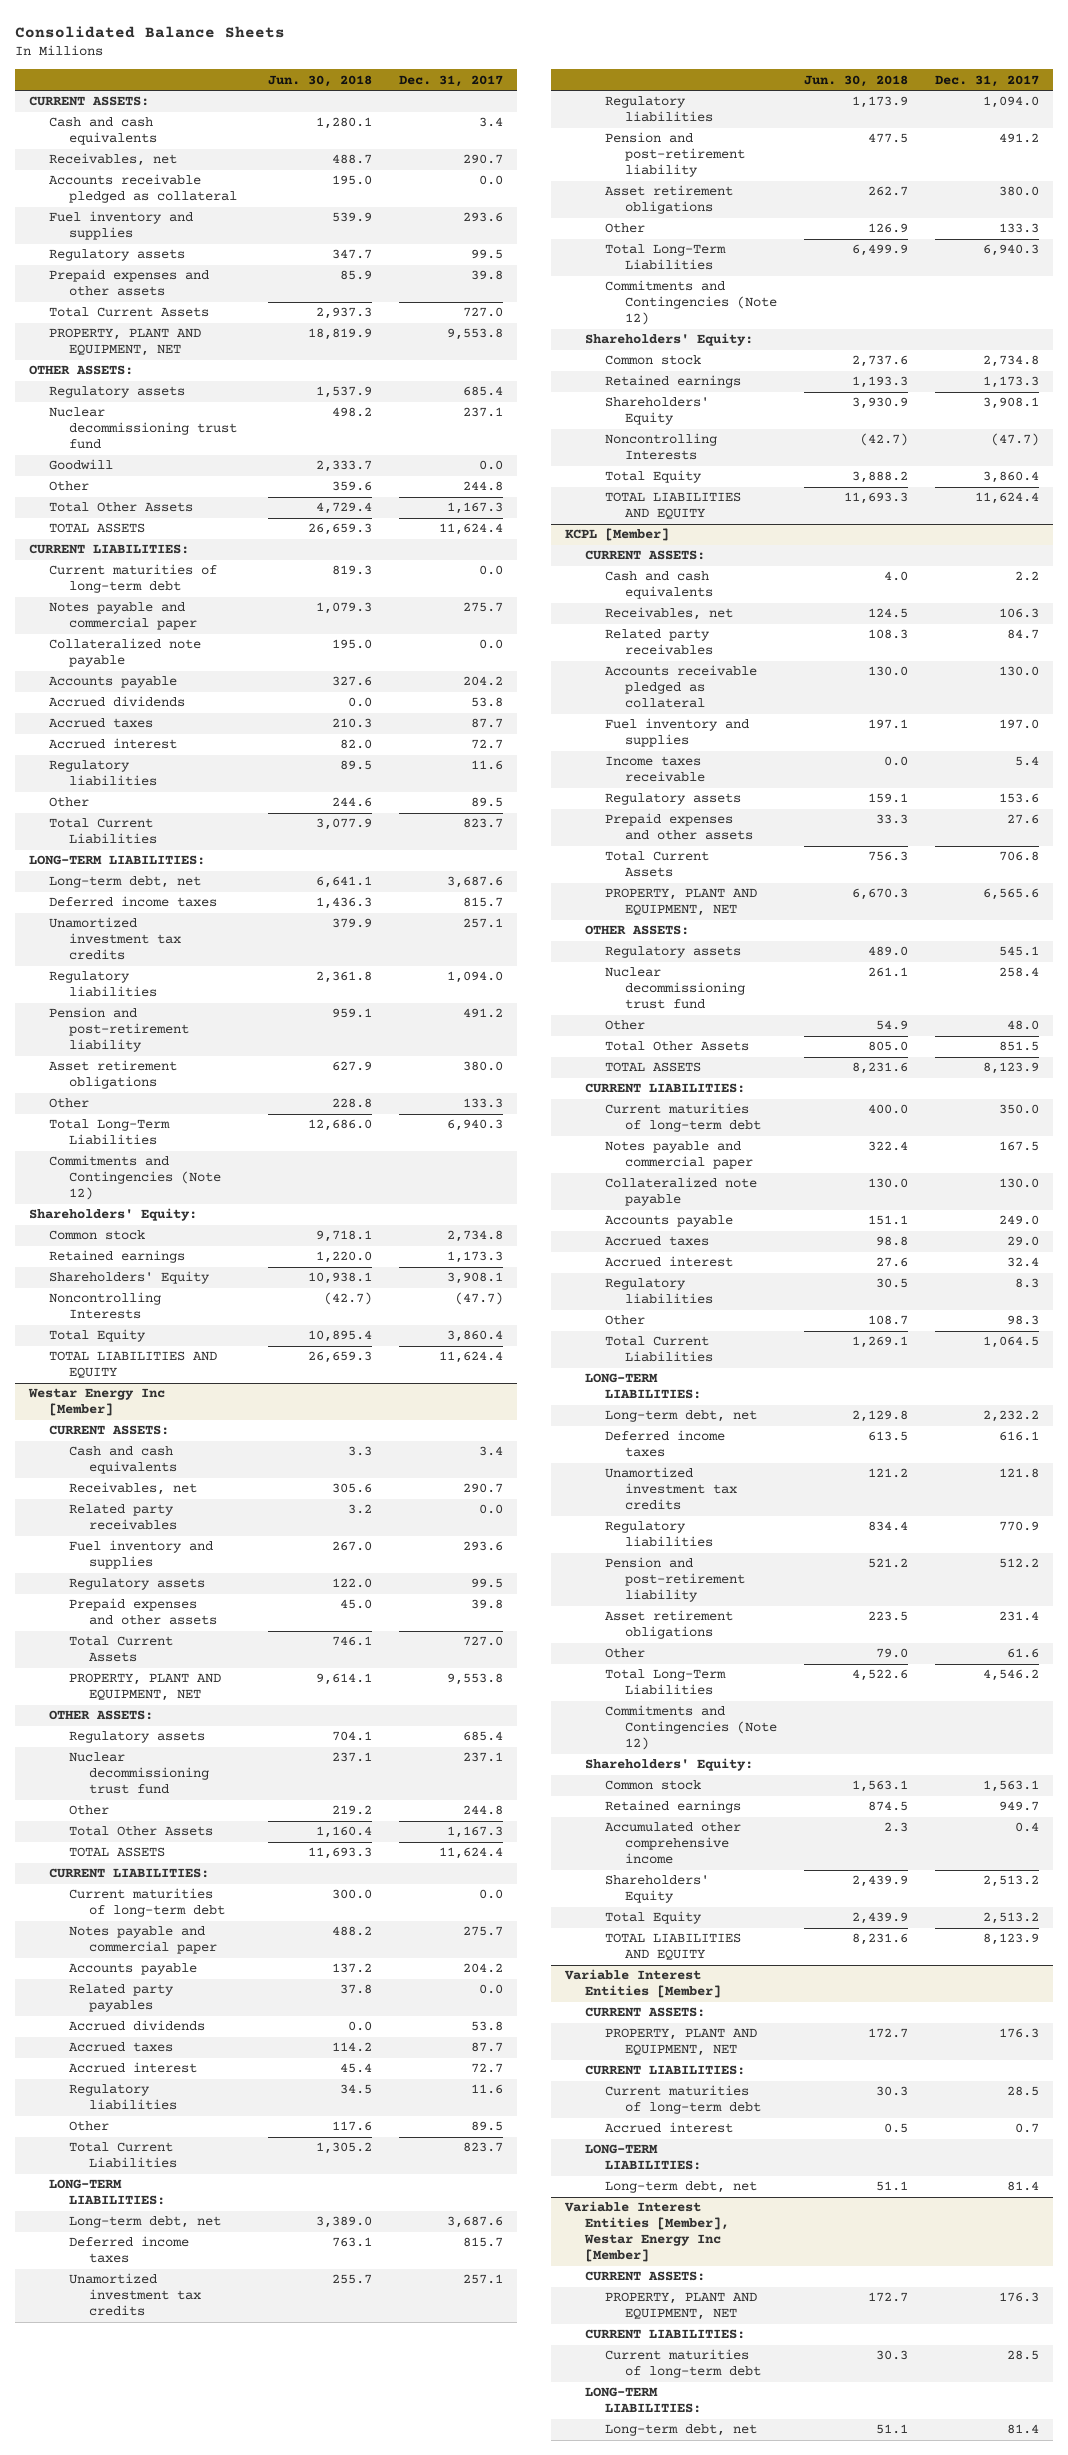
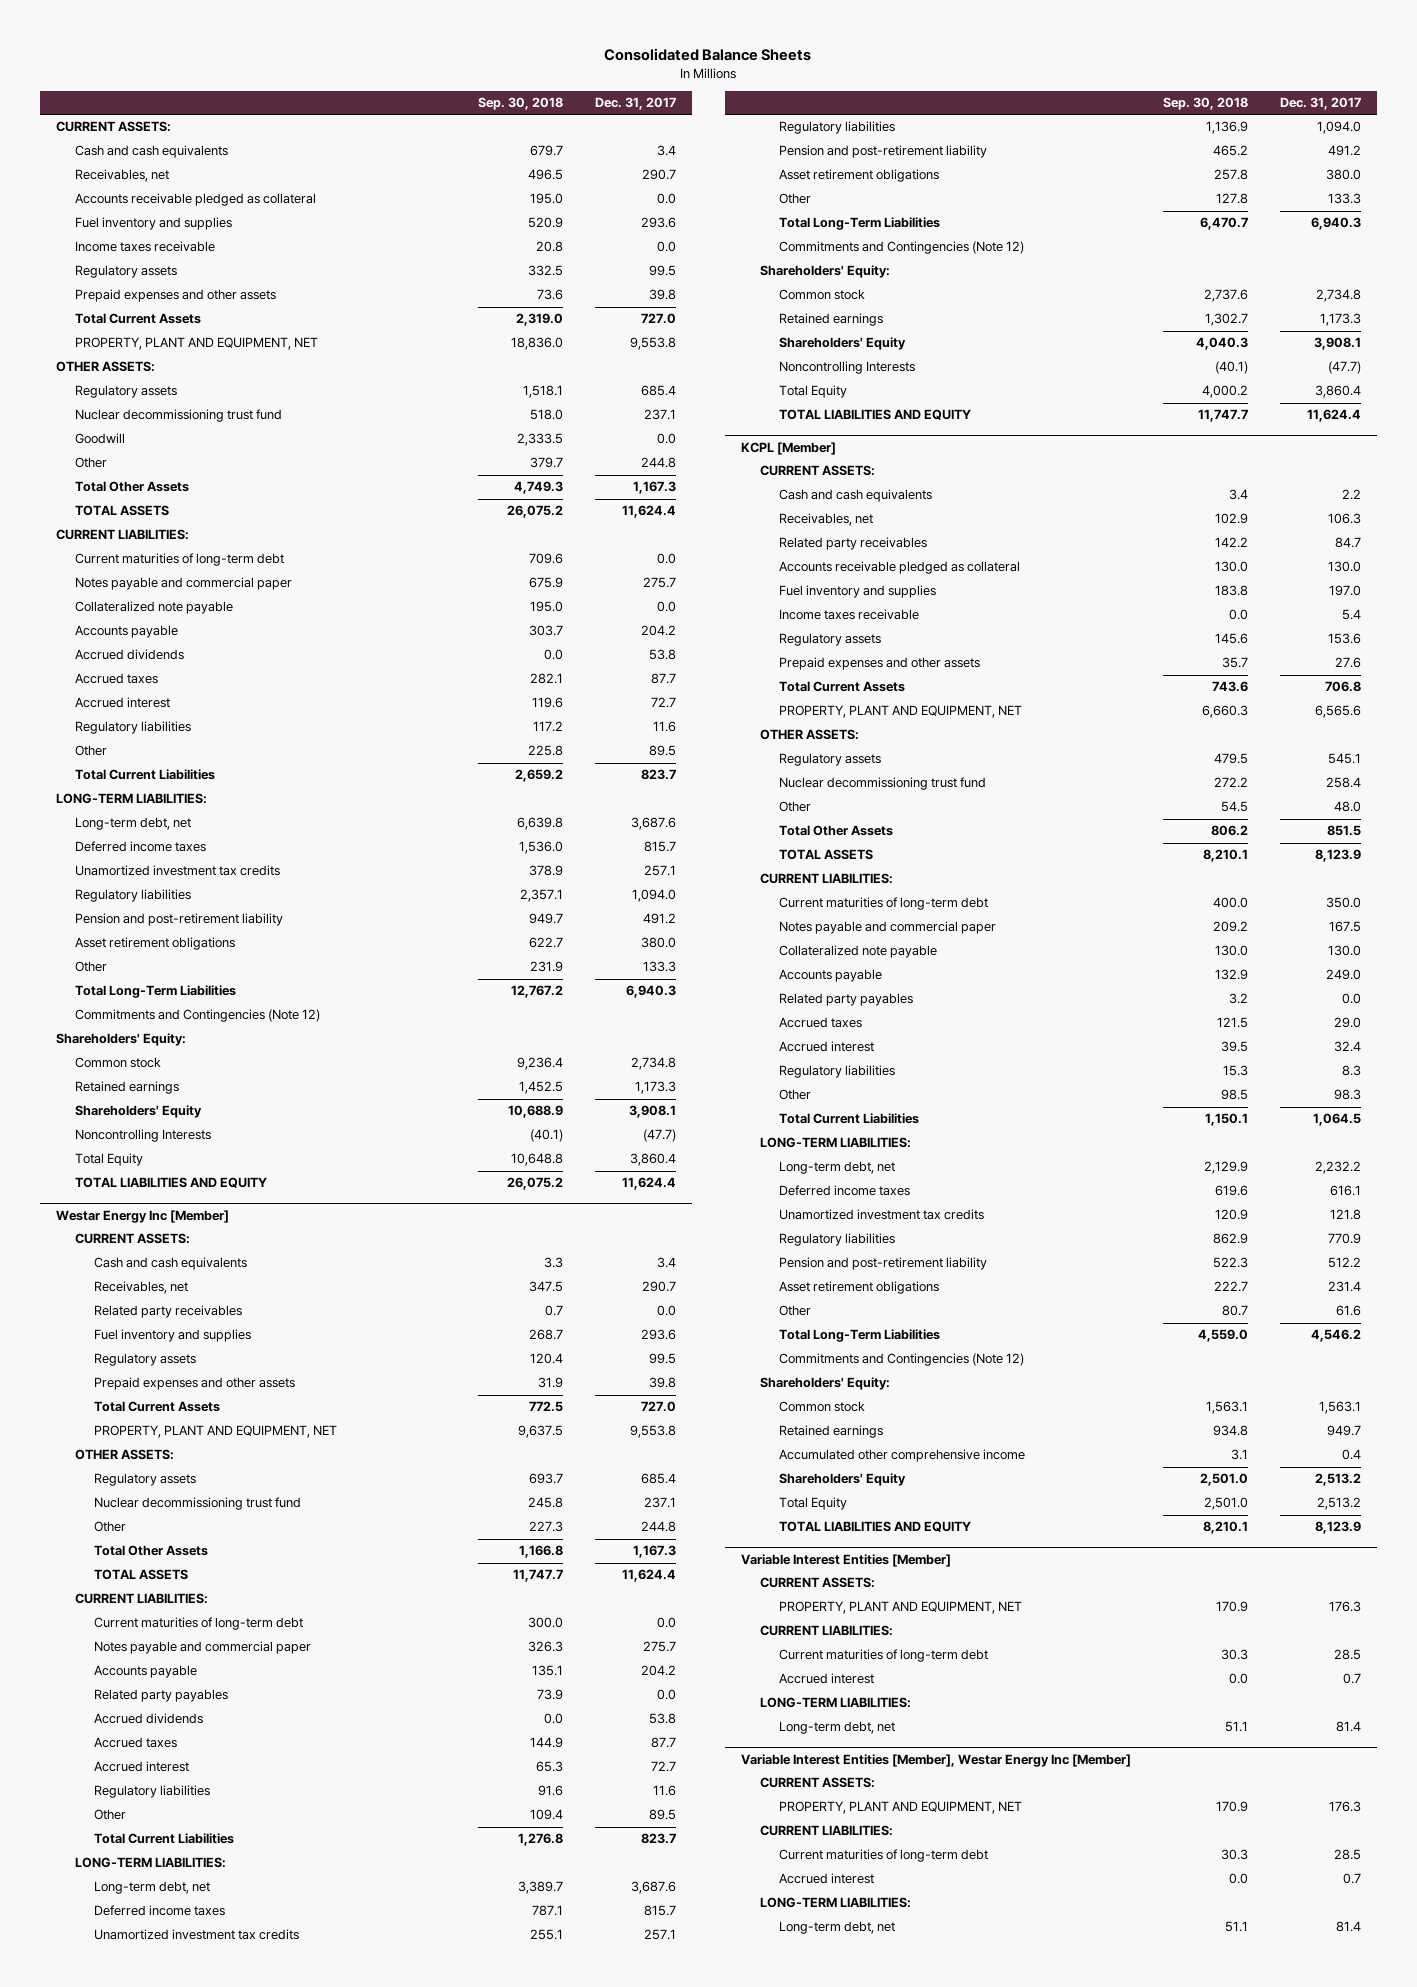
- | Jun. 30, 2018 | Dec. 31, 2017
+ | Sep. 30, 2018 | Dec. 31, 2017
+ Income taxes receivable | 20.8 | 0.0
@ KCPL [Member]
+ Related party payables | 3.2 | 0.0
@ Variable Interest Entities [Member], Westar Energy Inc [Member]
+ Accrued interest | 0.0 | 0.7

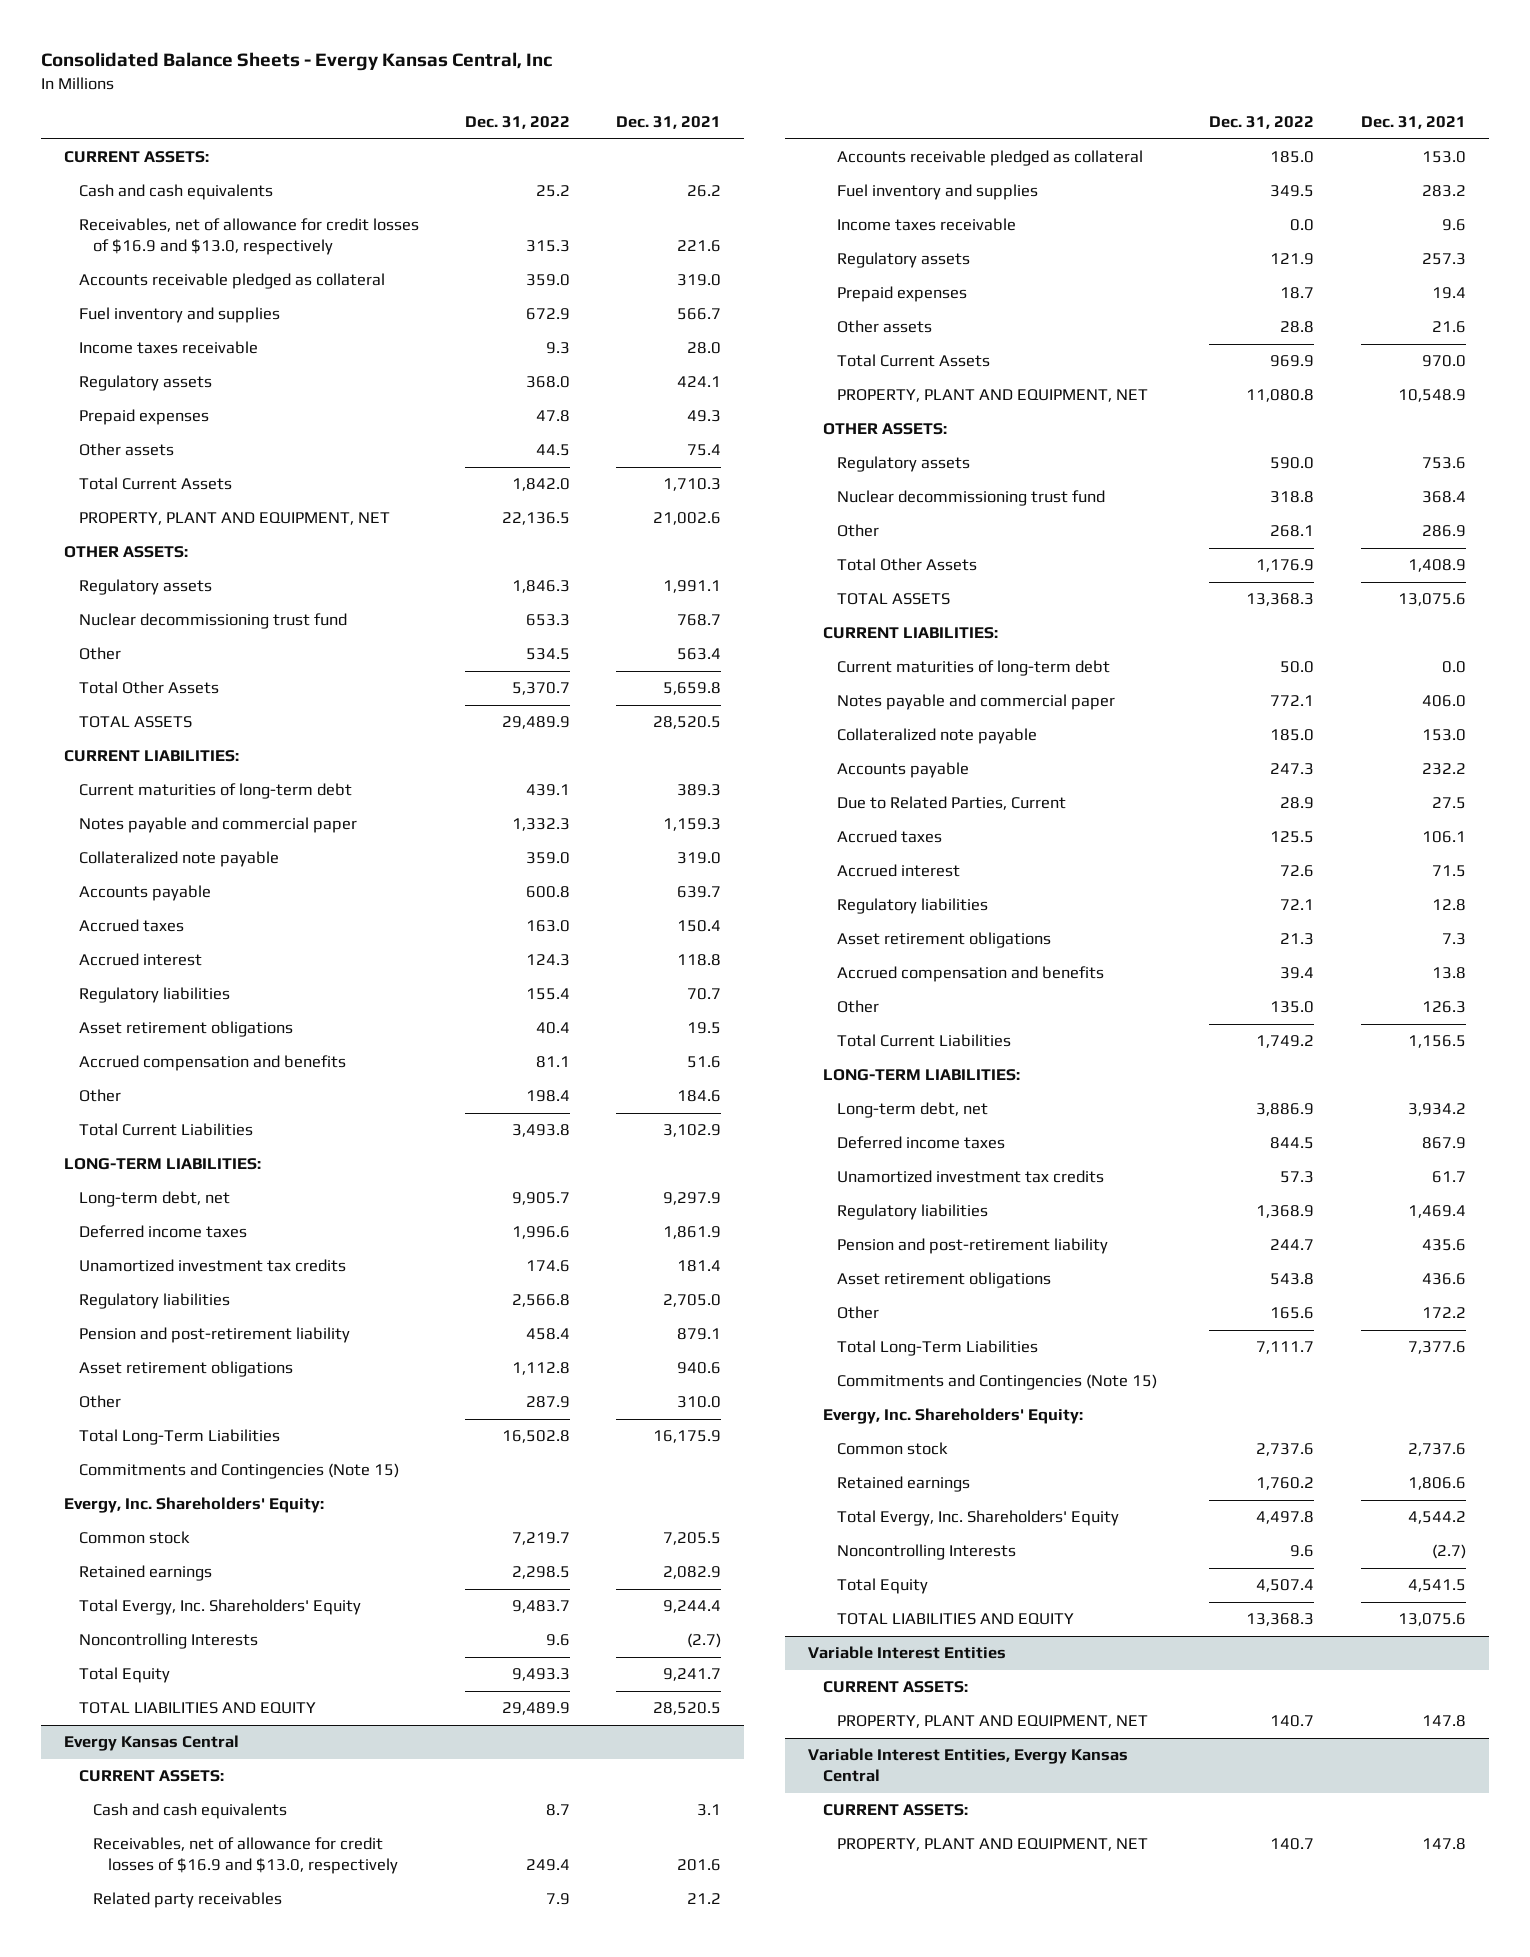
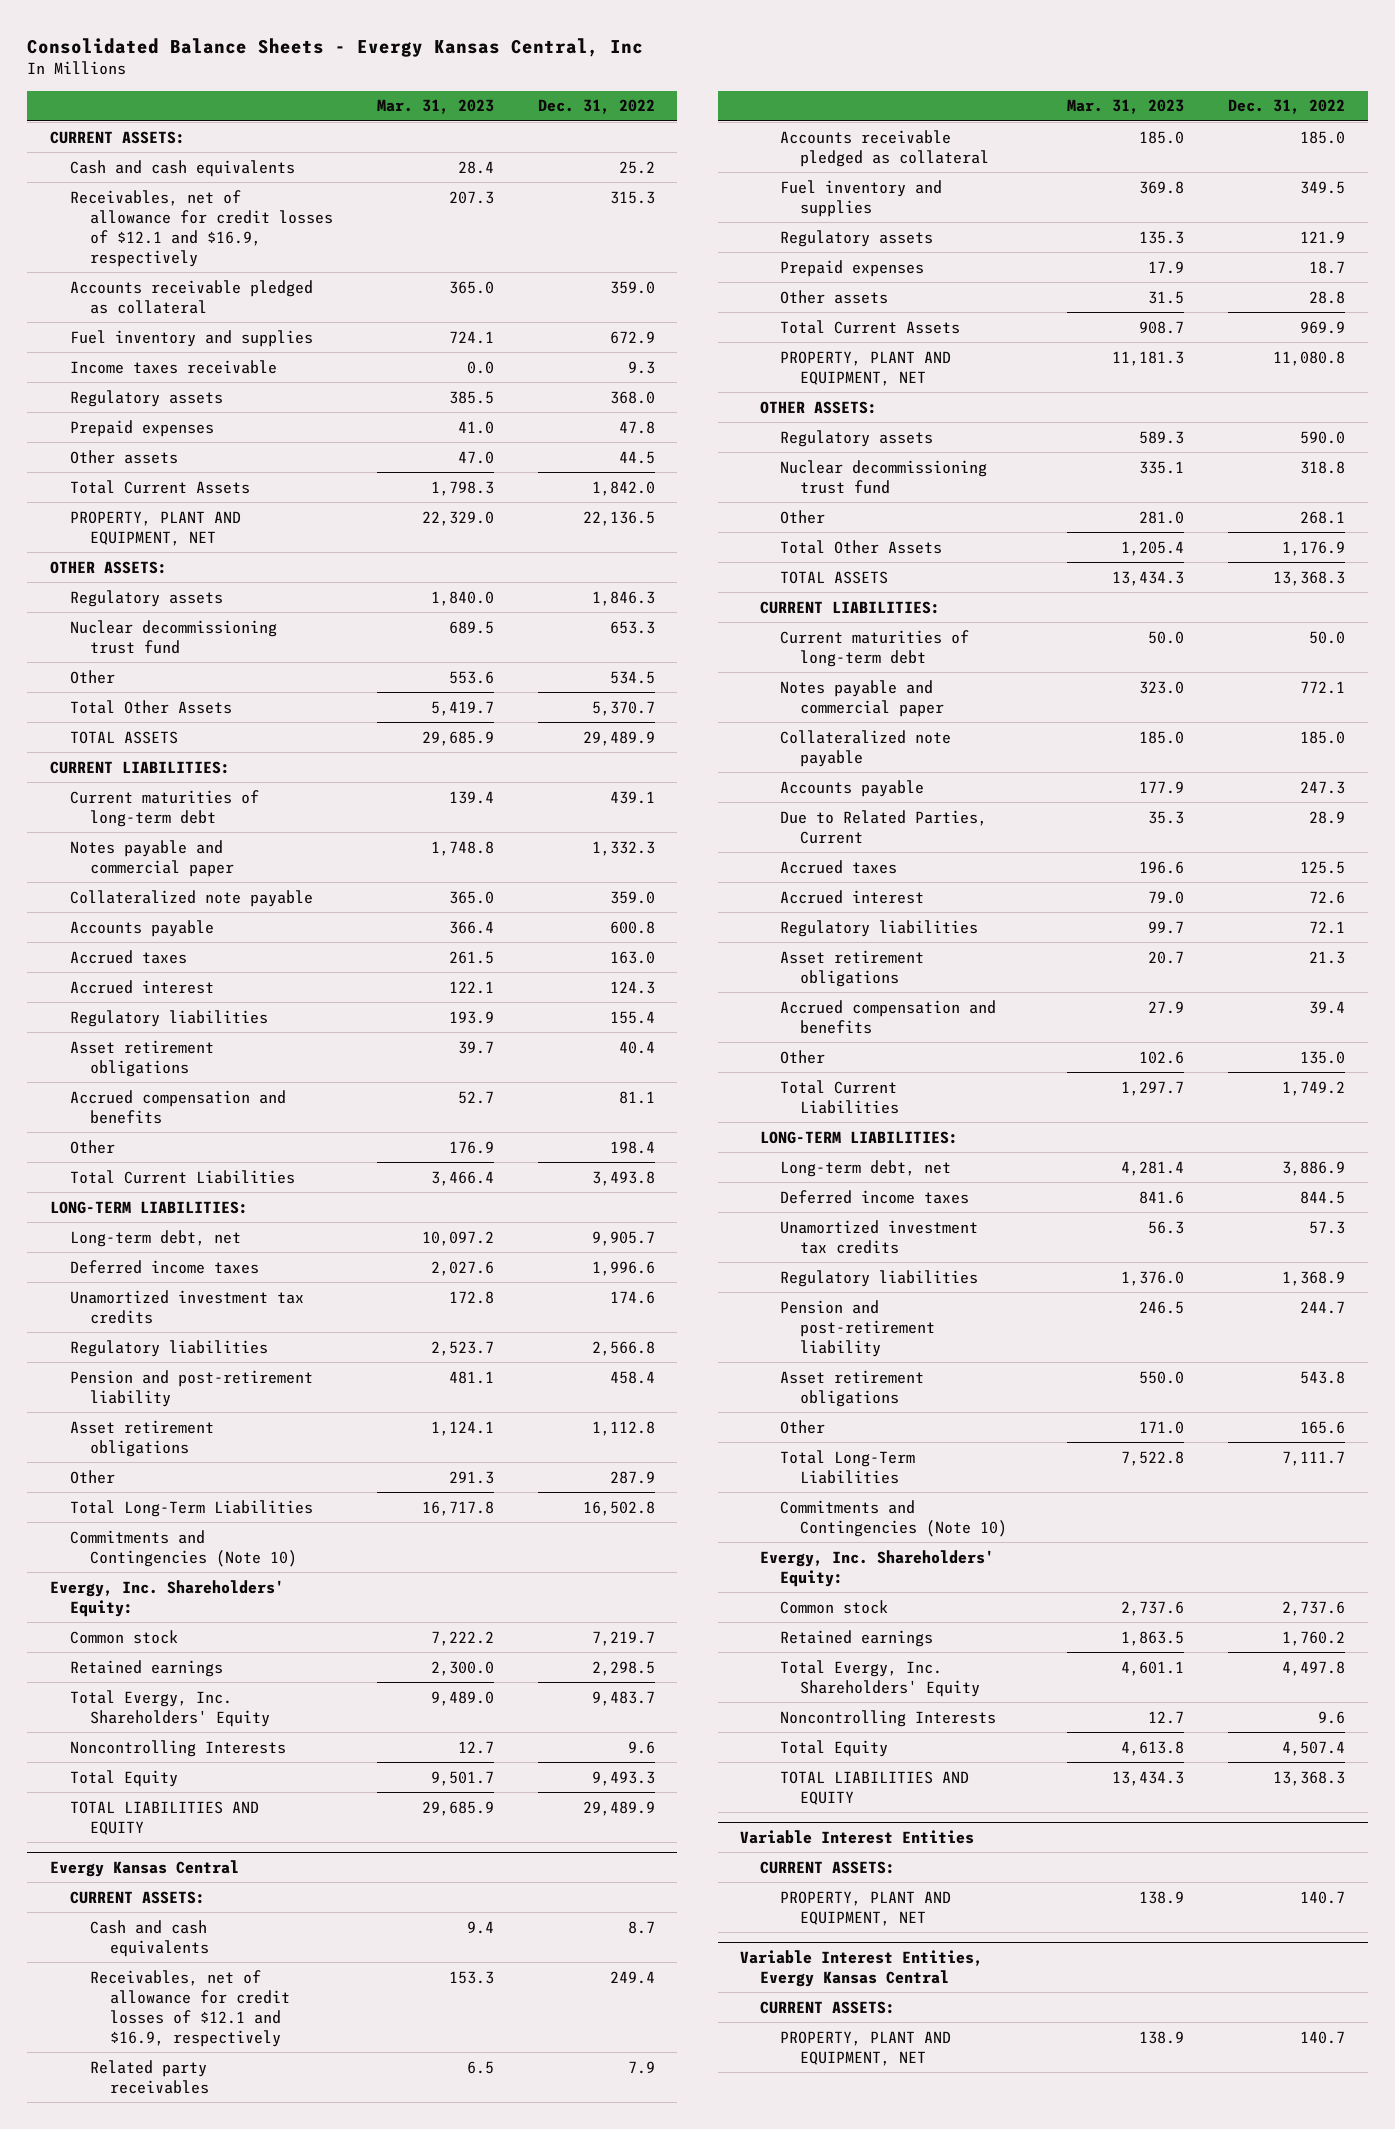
- | Dec. 31, 2022 | Dec. 31, 2021
+ | Mar. 31, 2023 | Dec. 31, 2022
- Receivables, net of allowance for credit losses of $16.9 and $13.0, respectively | 315.3 | 221.6
+ Receivables, net of allowance for credit losses of $12.1 and $16.9, respectively | 207.3 | 315.3
- Commitments and Contingencies (Note 15)
+ Commitments and Contingencies (Note 10)
@ Evergy Kansas Central
- Receivables, net of allowance for credit losses of $16.9 and $13.0, respectively | 249.4 | 201.6
+ Receivables, net of allowance for credit losses of $12.1 and $16.9, respectively | 153.3 | 249.4
- Income taxes receivable | 0.0 | 9.6
- Commitments and Contingencies (Note 15)
+ Commitments and Contingencies (Note 10)

